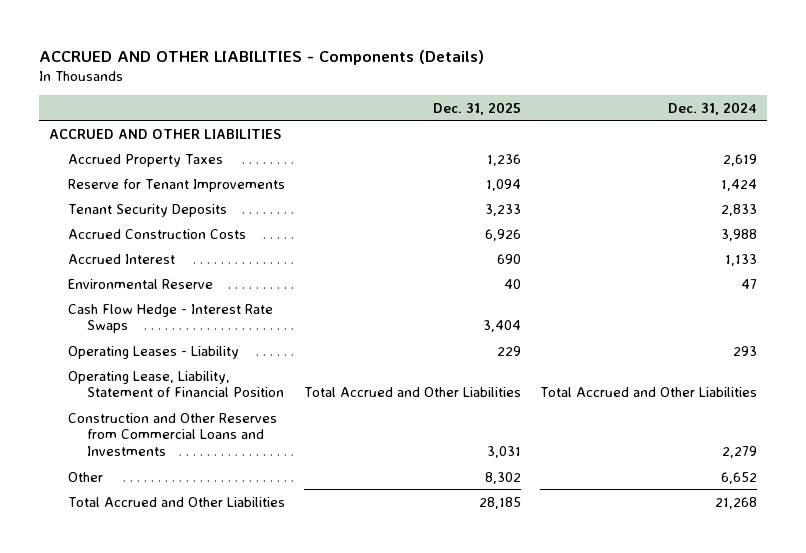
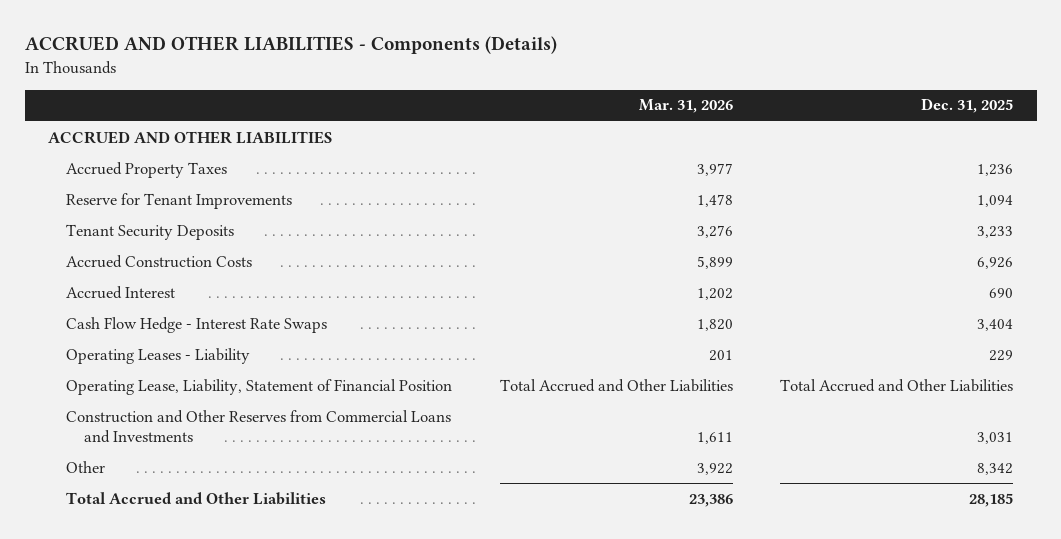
- | Dec. 31, 2025 | Dec. 31, 2024
+ | Mar. 31, 2026 | Dec. 31, 2025
- Environmental Reserve | 40 | 47
- Other | 8,302 | 6,652
+ Other | 3,922 | 8,342

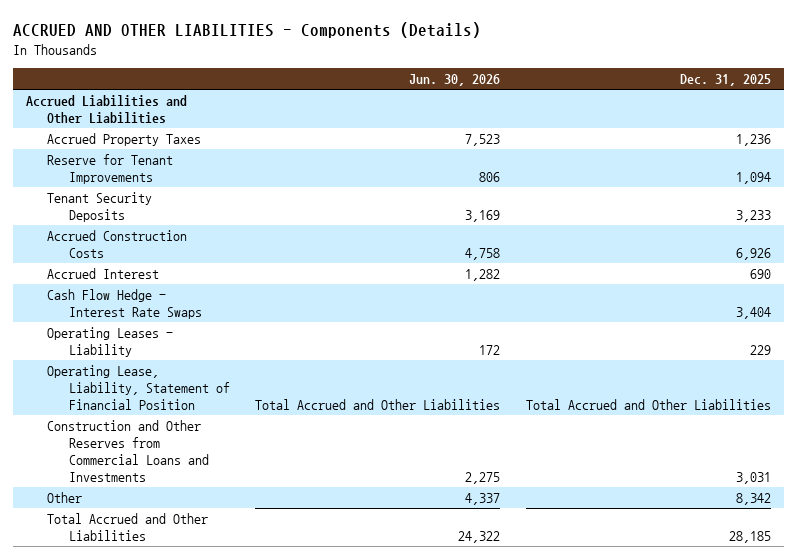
- | Mar. 31, 2026 | Dec. 31, 2025
+ | Jun. 30, 2026 | Dec. 31, 2025
- ACCRUED AND OTHER LIABILITIES
+ Accrued Liabilities and Other Liabilities

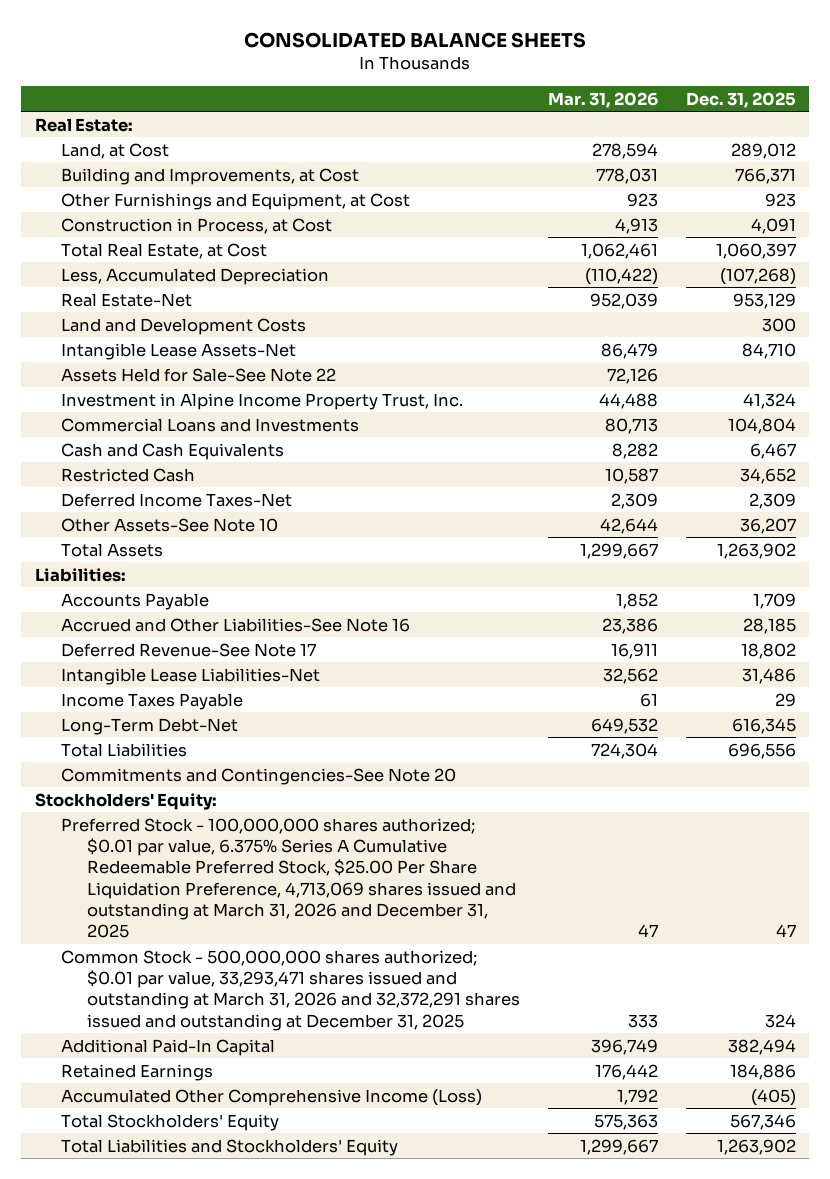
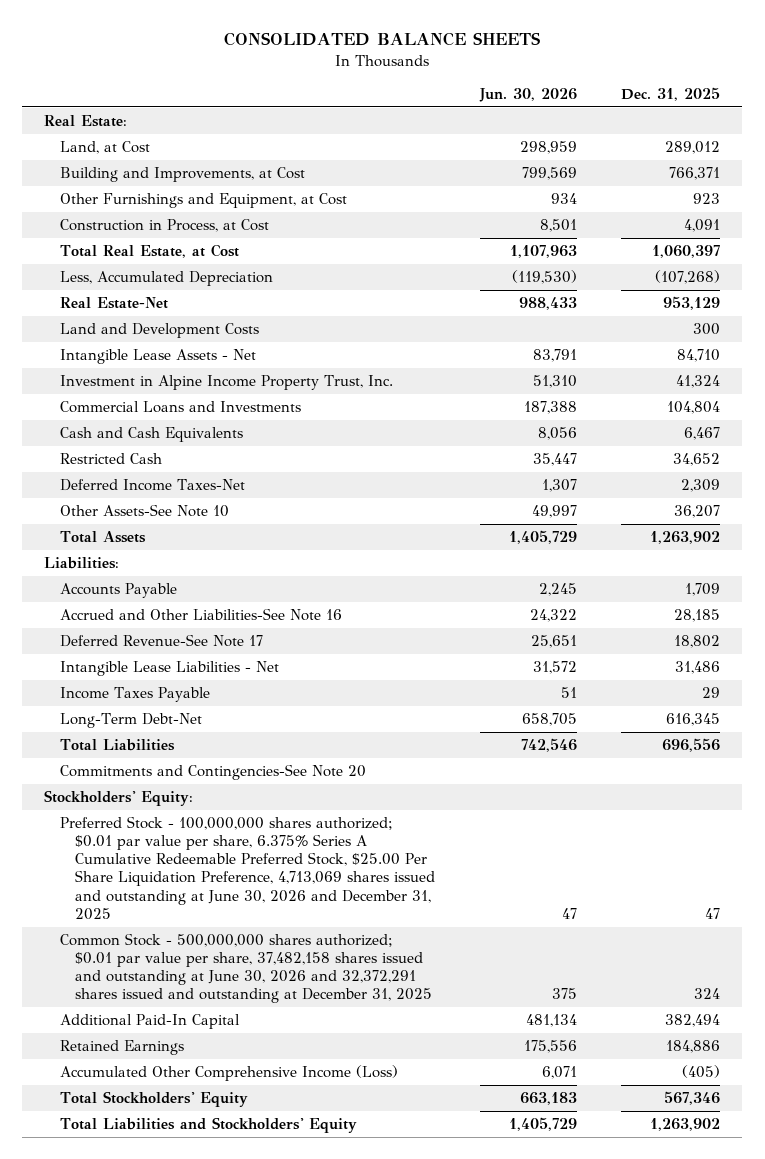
- | Mar. 31, 2026 | Dec. 31, 2025
+ | Jun. 30, 2026 | Dec. 31, 2025
- Intangible Lease Assets-Net | 86,479 | 84,710
- Assets Held for Sale-See Note 22 | 72,126 |
+ Intangible Lease Assets - Net | 83,791 | 84,710
- Intangible Lease Liabilities-Net | 32,562 | 31,486
+ Intangible Lease Liabilities - Net | 31,572 | 31,486
- Preferred Stock - 100,000,000 shares authorized; $0.01 par value, 6.375% Series A Cumulative Redeemable Preferred Stock, $25.00 Per Share Liquidation Preference, 4,713,069 shares issued and outstanding at March 31, 2026 and December 31, 2025 | 47 | 47
- Common Stock - 500,000,000 shares authorized; $0.01 par value, 33,293,471 shares issued and outstanding at March 31, 2026 and 32,372,291 shares issued and outstanding at December 31, 2025 | 333 | 324
+ Preferred Stock - 100,000,000 shares authorized; $0.01 par value per share, 6.375% Series A Cumulative Redeemable Preferred Stock, $25.00 Per Share Liquidation Preference, 4,713,069 shares issued and outstanding at June 30, 2026 and December 31, 2025 | 47 | 47
+ Common Stock - 500,000,000 shares authorized; $0.01 par value per share, 37,482,158 shares issued and outstanding at June 30, 2026 and 32,372,291 shares issued and outstanding at December 31, 2025 | 375 | 324

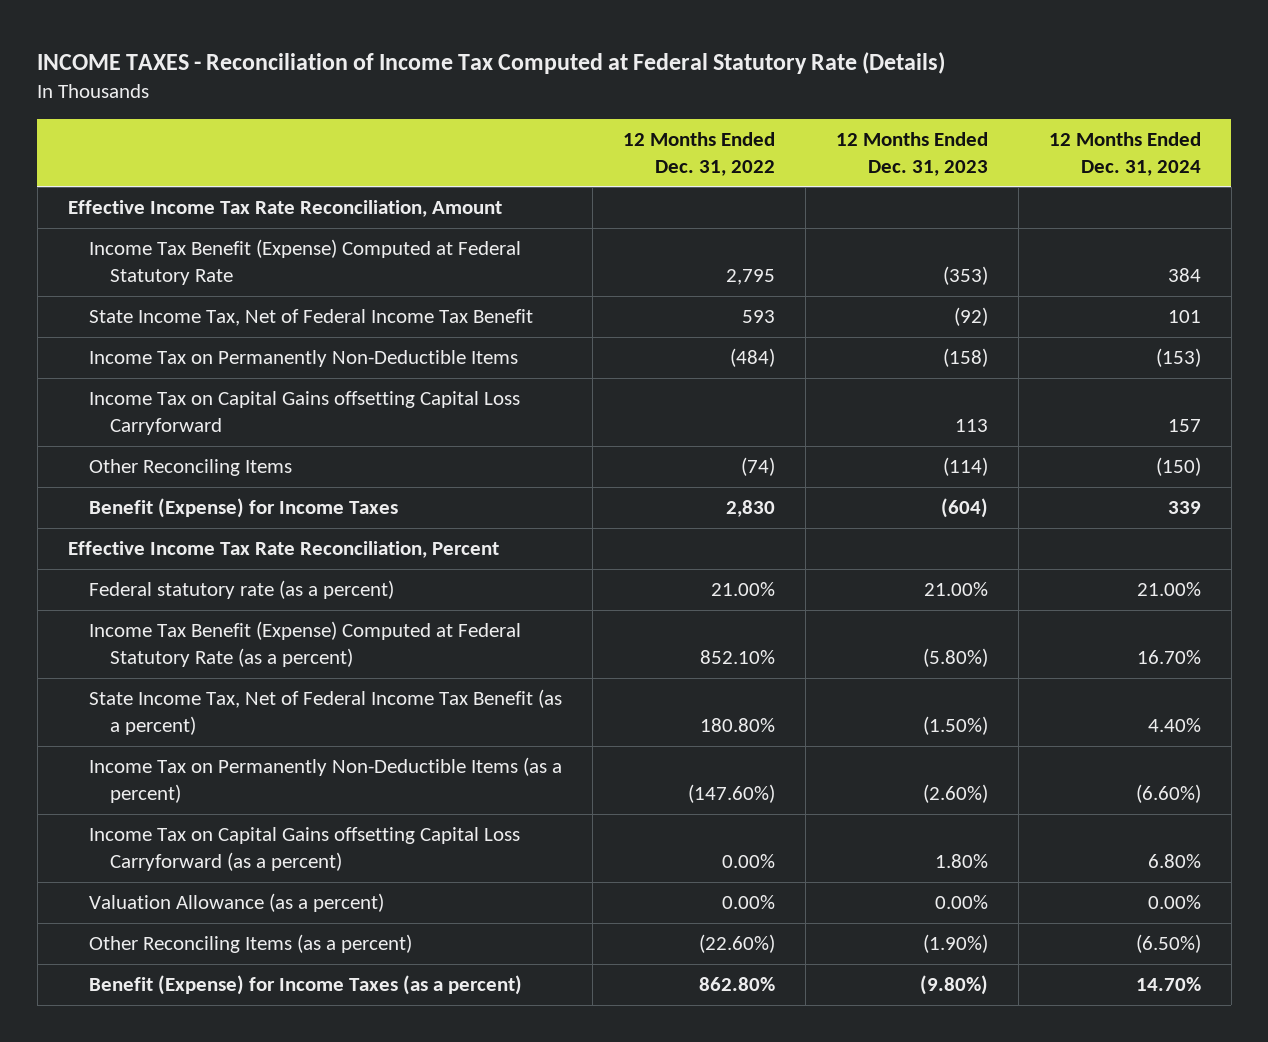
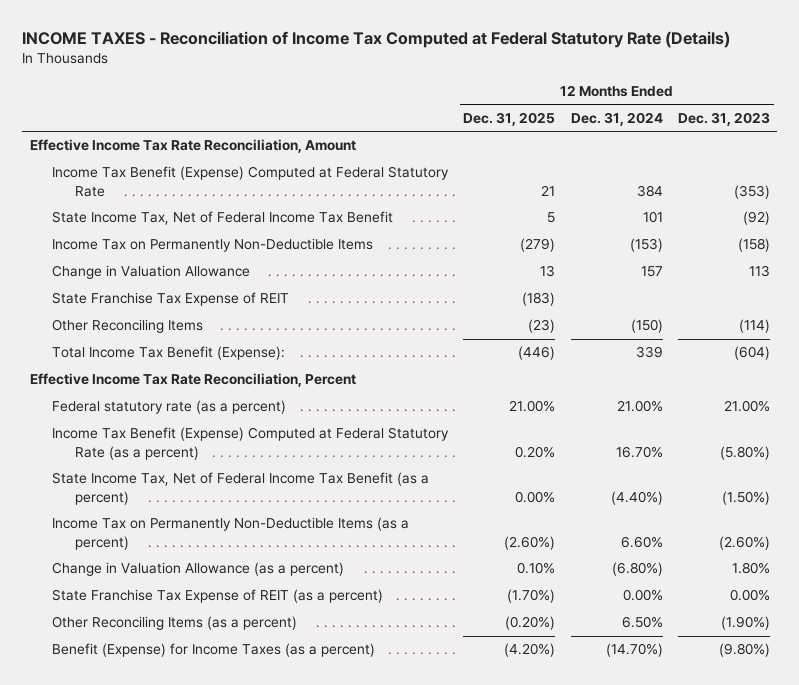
- | 12 Months Ended Dec. 31, 2022 | 12 Months Ended Dec. 31, 2023 | 12 Months Ended Dec. 31, 2024
+ | 12 Months Ended Dec. 31, 2025 | 12 Months Ended Dec. 31, 2024 | 12 Months Ended Dec. 31, 2023
- Income Tax on Capital Gains offsetting Capital Loss Carryforward | | 113 | 157
+ Change in Valuation Allowance | 13 | 157 | 113
+ State Franchise Tax Expense of REIT | (183) | |
- Benefit (Expense) for Income Taxes | 2,830 | (604) | 339
+ Total Income Tax Benefit (Expense): | (446) | 339 | (604)
- State Income Tax, Net of Federal Income Tax Benefit (as a percent) | 180.80% | (1.50%) | 4.40%
- Income Tax on Permanently Non-Deductible Items (as a percent) | (147.60%) | (2.60%) | (6.60%)
- Income Tax on Capital Gains offsetting Capital Loss Carryforward (as a percent) | 0.00% | 1.80% | 6.80%
- Valuation Allowance (as a percent) | 0.00% | 0.00% | 0.00%
- Other Reconciling Items (as a percent) | (22.60%) | (1.90%) | (6.50%)
- Benefit (Expense) for Income Taxes (as a percent) | 862.80% | (9.80%) | 14.70%
+ State Income Tax, Net of Federal Income Tax Benefit (as a percent) | 0.00% | (4.40%) | (1.50%)
+ Income Tax on Permanently Non-Deductible Items (as a percent) | (2.60%) | 6.60% | (2.60%)
+ Change in Valuation Allowance (as a percent) | 0.10% | (6.80%) | 1.80%
+ State Franchise Tax Expense of REIT (as a percent) | (1.70%) | 0.00% | 0.00%
+ Other Reconciling Items (as a percent) | (0.20%) | 6.50% | (1.90%)
+ Benefit (Expense) for Income Taxes (as a percent) | (4.20%) | (14.70%) | (9.80%)

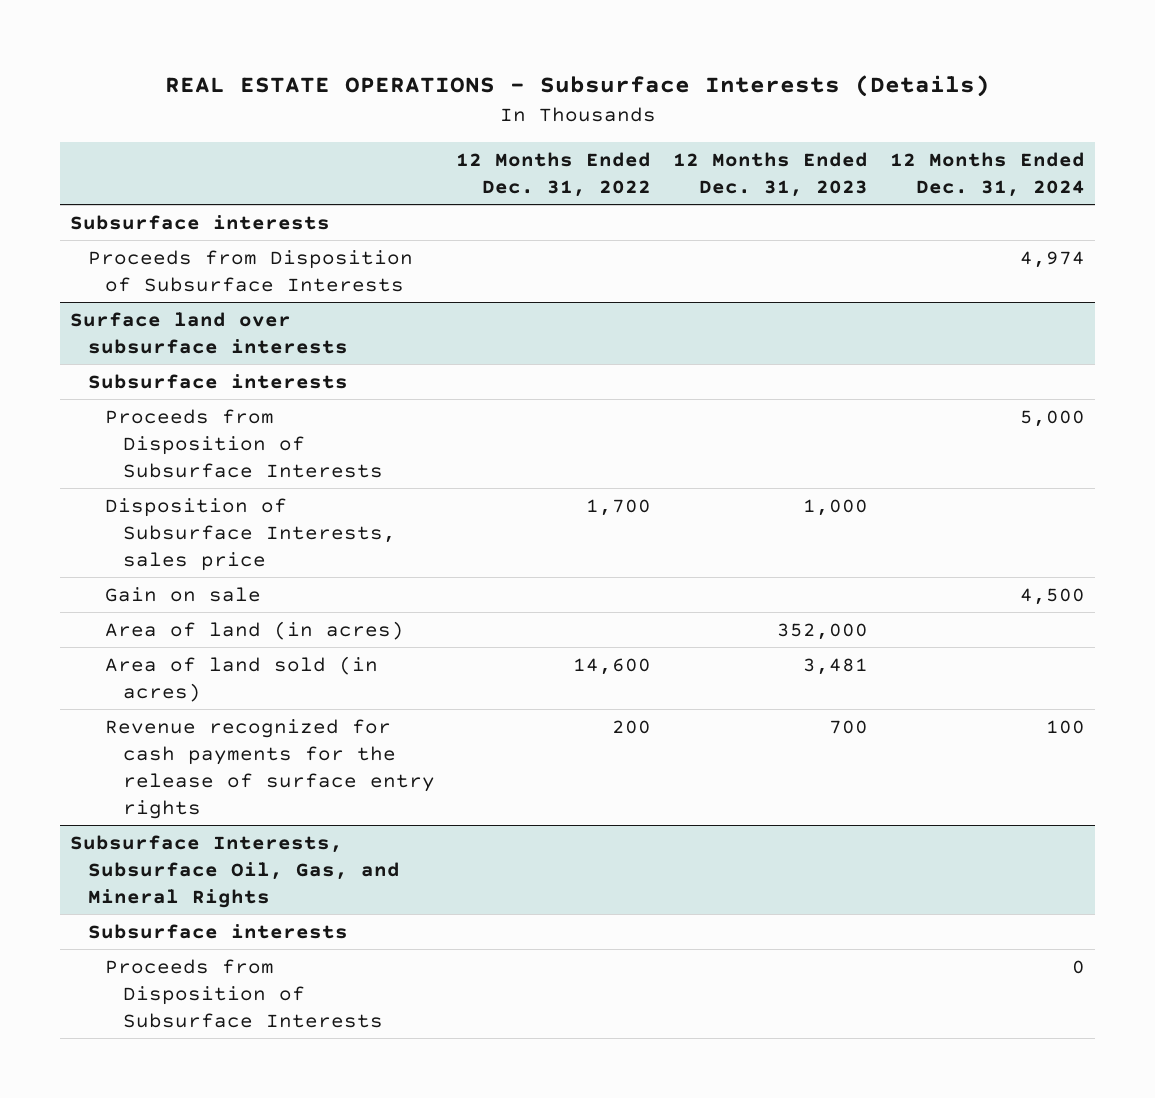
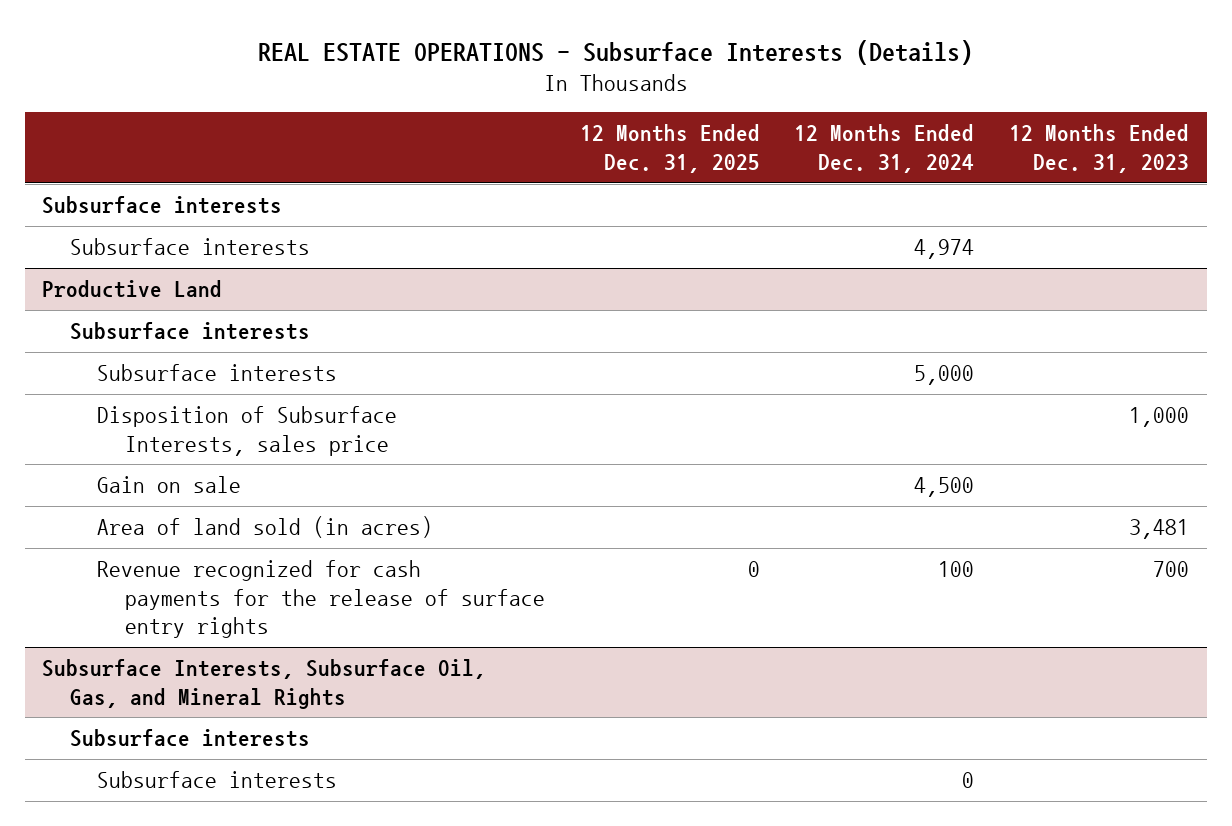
- | 12 Months Ended Dec. 31, 2022 | 12 Months Ended Dec. 31, 2023 | 12 Months Ended Dec. 31, 2024
+ | 12 Months Ended Dec. 31, 2025 | 12 Months Ended Dec. 31, 2024 | 12 Months Ended Dec. 31, 2023
- Proceeds from Disposition of Subsurface Interests | | | 4,974
- Surface land over subsurface interests
+ Subsurface interests | | 4,974 |
+ Productive Land
- Proceeds from Disposition of Subsurface Interests | | | 5,000
+ Subsurface interests | | 5,000 |
- Area of land (in acres) | | 352,000 |
@ Subsurface Interests, Subsurface Oil, Gas, and Mineral Rights
- Proceeds from Disposition of Subsurface Interests | | | 0
+ Subsurface interests | | 0 |

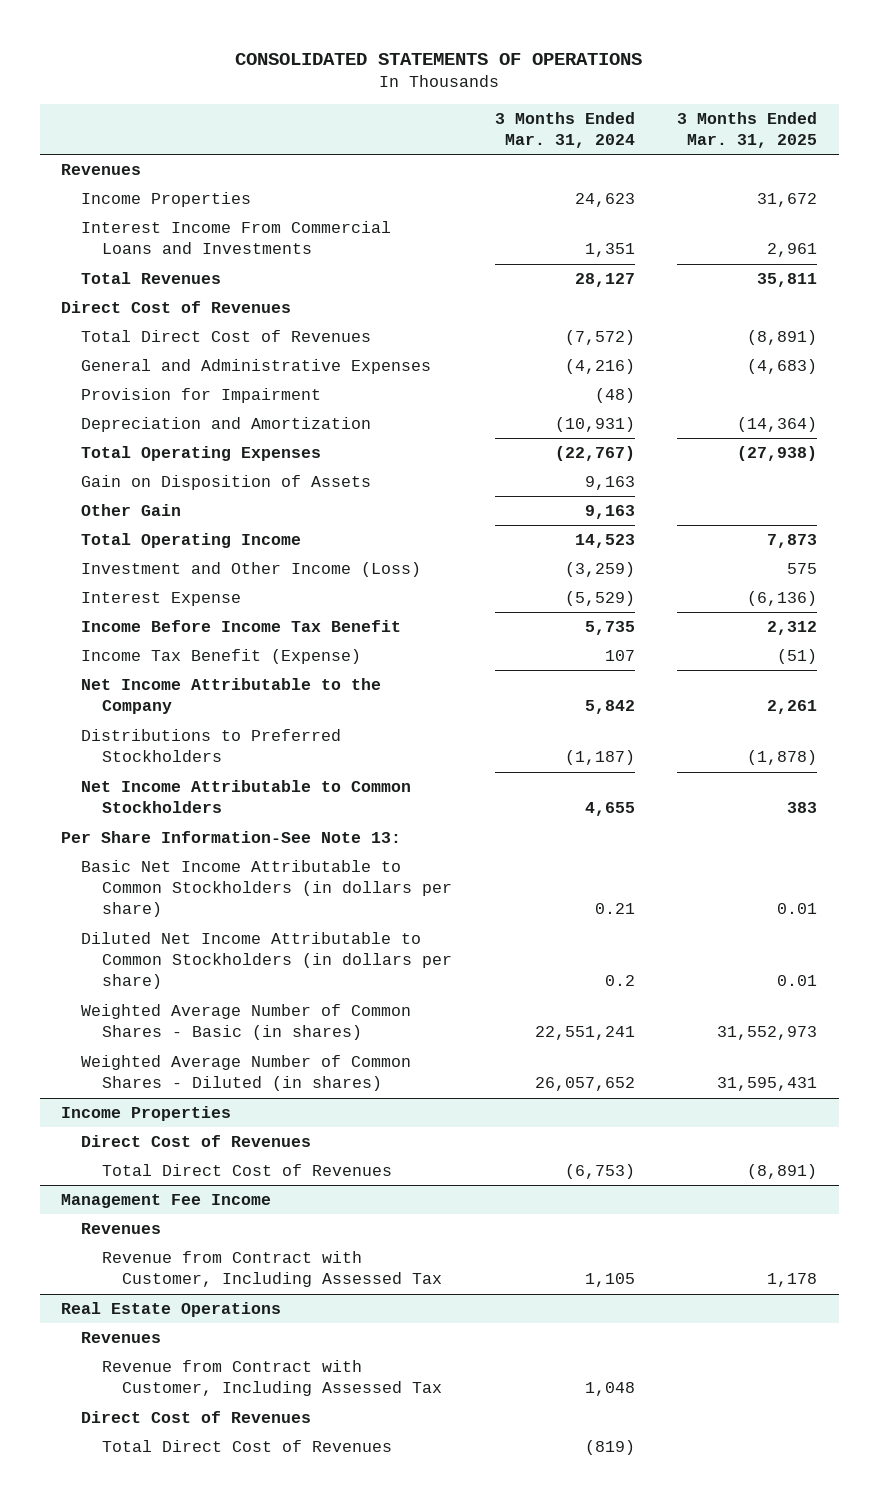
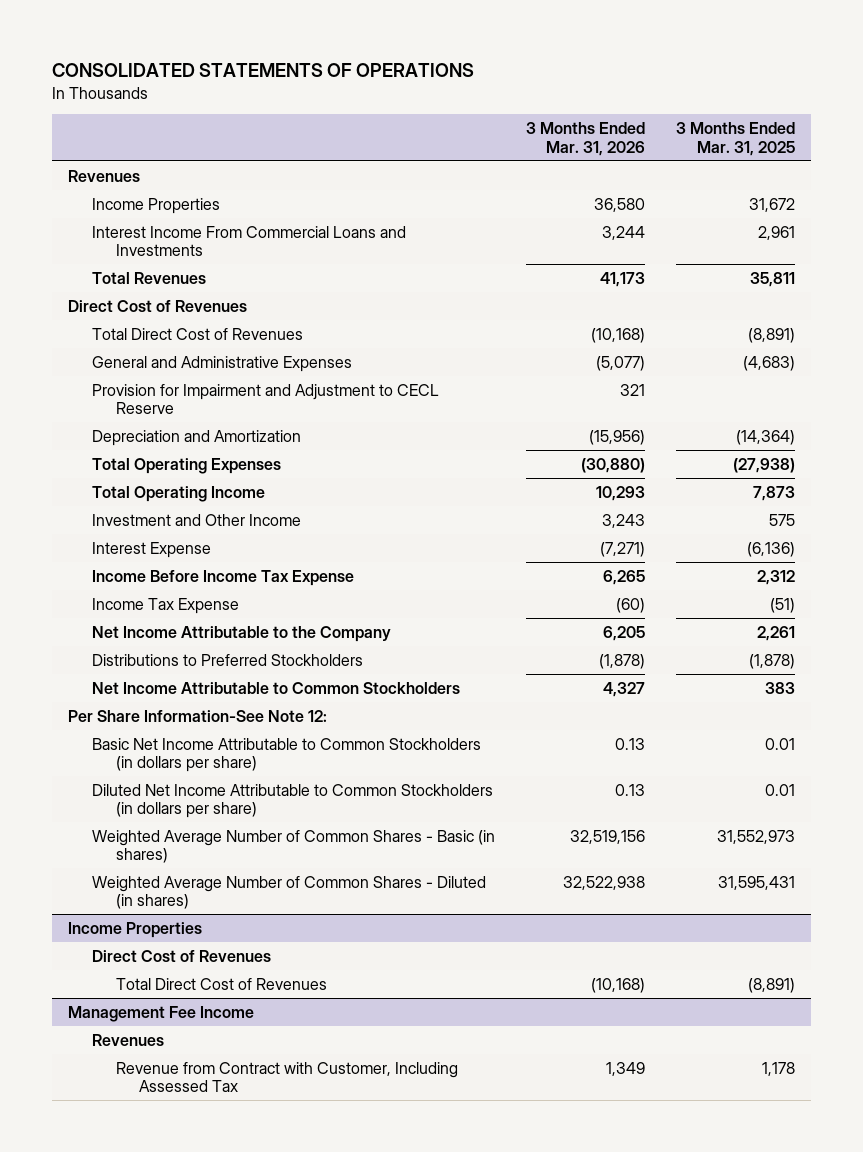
- | 3 Months Ended Mar. 31, 2024 | 3 Months Ended Mar. 31, 2025
+ | 3 Months Ended Mar. 31, 2026 | 3 Months Ended Mar. 31, 2025
- Provision for Impairment | (48) |
+ Provision for Impairment and Adjustment to CECL Reserve | 321 |
- Gain on Disposition of Assets | 9,163 |
- Other Gain | 9,163 |
- Investment and Other Income (Loss) | (3,259) | 575
+ Investment and Other Income | 3,243 | 575
- Income Before Income Tax Benefit | 5,735 | 2,312
- Income Tax Benefit (Expense) | 107 | (51)
+ Income Before Income Tax Expense | 6,265 | 2,312
+ Income Tax Expense | (60) | (51)
- Per Share Information-See Note 13:
+ Per Share Information-See Note 12:
- Real Estate Operations
- Revenues
- Revenue from Contract with Customer, Including Assessed Tax | 1,048 |
- Direct Cost of Revenues
- Total Direct Cost of Revenues | (819) |

